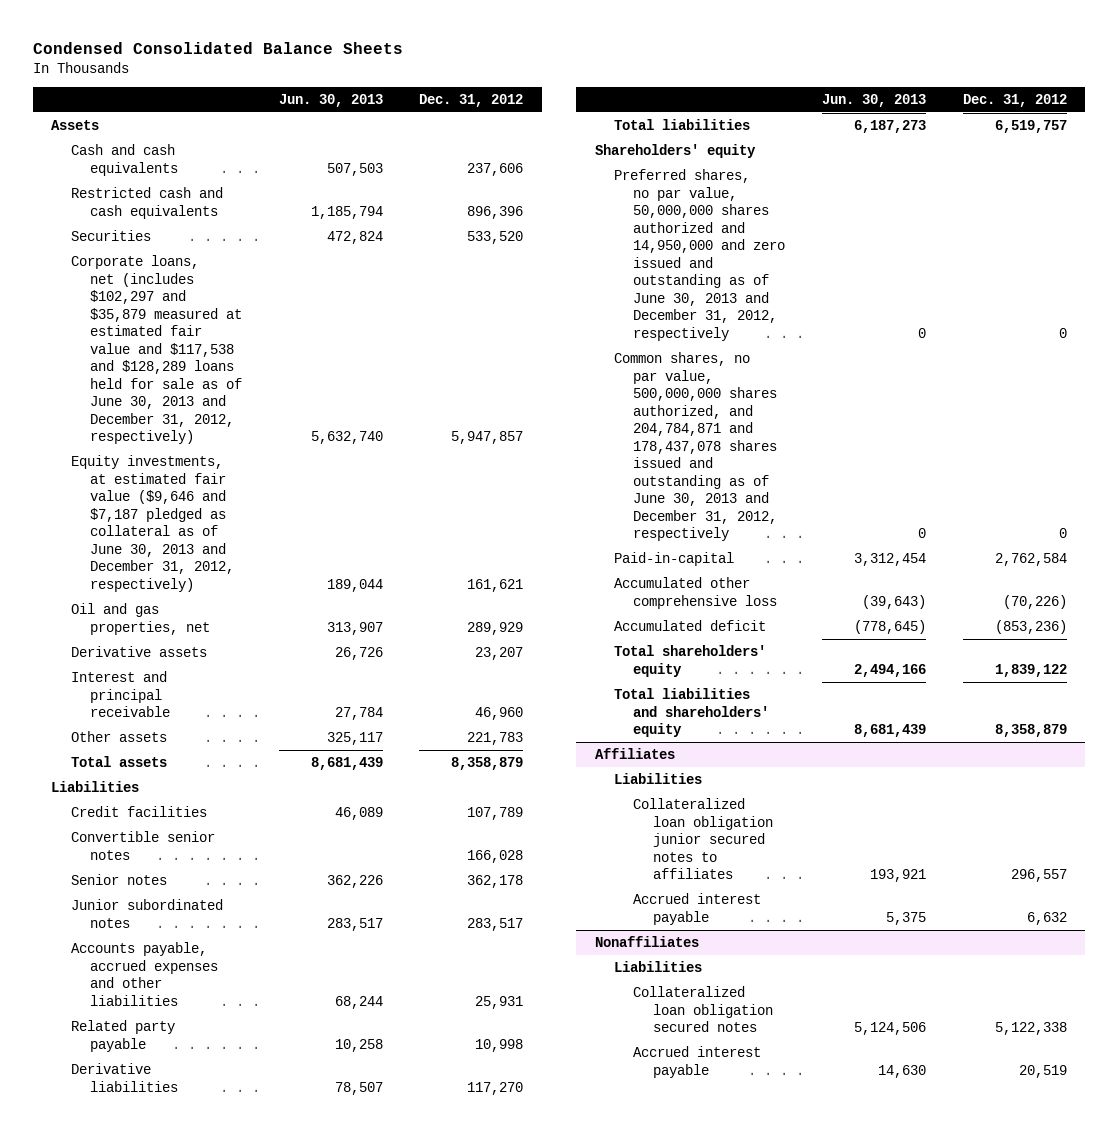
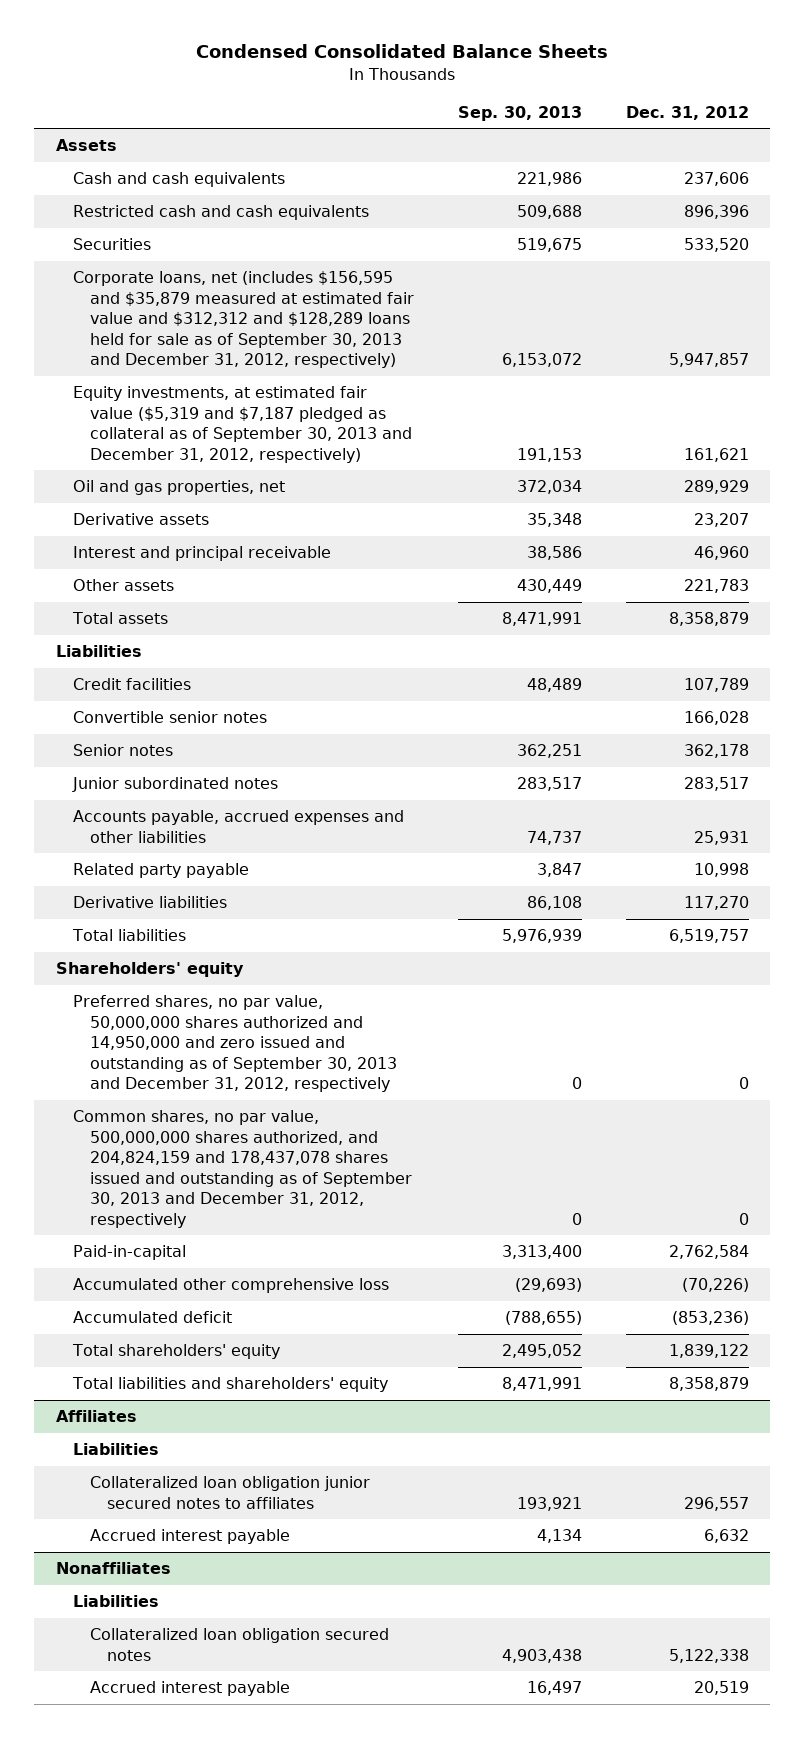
- | Jun. 30, 2013 | Dec. 31, 2012
+ | Sep. 30, 2013 | Dec. 31, 2012
- Corporate loans, net (includes $102,297 and $35,879 measured at estimated fair value and $117,538 and $128,289 loans held for sale as of June 30, 2013 and December 31, 2012, respectively) | 5,632,740 | 5,947,857
- Equity investments, at estimated fair value ($9,646 and $7,187 pledged as collateral as of June 30, 2013 and December 31, 2012, respectively) | 189,044 | 161,621
+ Corporate loans, net (includes $156,595 and $35,879 measured at estimated fair value and $312,312 and $128,289 loans held for sale as of September 30, 2013 and December 31, 2012, respectively) | 6,153,072 | 5,947,857
+ Equity investments, at estimated fair value ($5,319 and $7,187 pledged as collateral as of September 30, 2013 and December 31, 2012, respectively) | 191,153 | 161,621
- Preferred shares, no par value, 50,000,000 shares authorized and 14,950,000 and zero issued and outstanding as of June 30, 2013 and December 31, 2012, respectively | 0 | 0
- Common shares, no par value, 500,000,000 shares authorized, and 204,784,871 and 178,437,078 shares issued and outstanding as of June 30, 2013 and December 31, 2012, respectively | 0 | 0
+ Preferred shares, no par value, 50,000,000 shares authorized and 14,950,000 and zero issued and outstanding as of September 30, 2013 and December 31, 2012, respectively | 0 | 0
+ Common shares, no par value, 500,000,000 shares authorized, and 204,824,159 and 178,437,078 shares issued and outstanding as of September 30, 2013 and December 31, 2012, respectively | 0 | 0

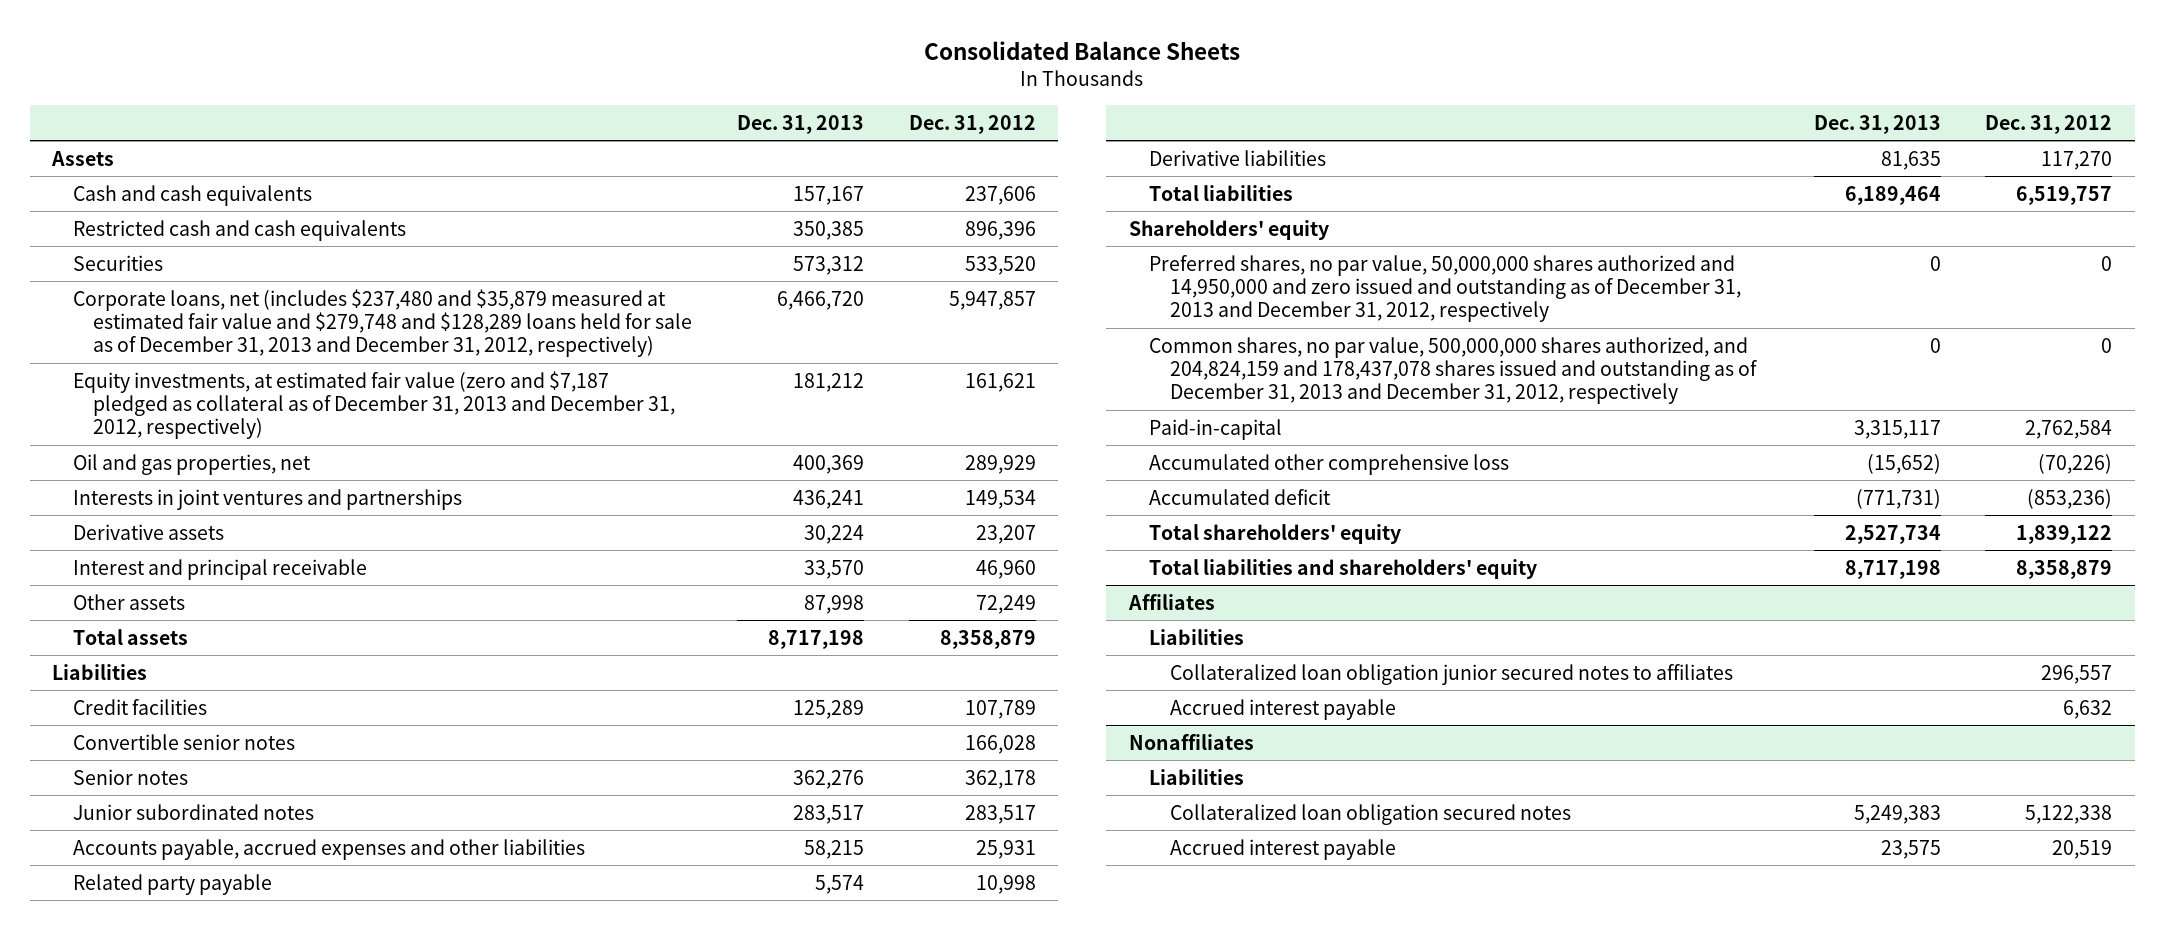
- Condensed Consolidated Balance Sheets
+ Consolidated Balance Sheets
- | Sep. 30, 2013 | Dec. 31, 2012
+ | Dec. 31, 2013 | Dec. 31, 2012
- Corporate loans, net (includes $156,595 and $35,879 measured at estimated fair value and $312,312 and $128,289 loans held for sale as of September 30, 2013 and December 31, 2012, respectively) | 6,153,072 | 5,947,857
- Equity investments, at estimated fair value ($5,319 and $7,187 pledged as collateral as of September 30, 2013 and December 31, 2012, respectively) | 191,153 | 161,621
+ Corporate loans, net (includes $237,480 and $35,879 measured at estimated fair value and $279,748 and $128,289 loans held for sale as of December 31, 2013 and December 31, 2012, respectively) | 6,466,720 | 5,947,857
+ Equity investments, at estimated fair value (zero and $7,187 pledged as collateral as of December 31, 2013 and December 31, 2012, respectively) | 181,212 | 161,621
+ Interests in joint ventures and partnerships | 436,241 | 149,534
- Other assets | 430,449 | 221,783
+ Other assets | 87,998 | 72,249
- Preferred shares, no par value, 50,000,000 shares authorized and 14,950,000 and zero issued and outstanding as of September 30, 2013 and December 31, 2012, respectively | 0 | 0
- Common shares, no par value, 500,000,000 shares authorized, and 204,824,159 and 178,437,078 shares issued and outstanding as of September 30, 2013 and December 31, 2012, respectively | 0 | 0
+ Preferred shares, no par value, 50,000,000 shares authorized and 14,950,000 and zero issued and outstanding as of December 31, 2013 and December 31, 2012, respectively | 0 | 0
+ Common shares, no par value, 500,000,000 shares authorized, and 204,824,159 and 178,437,078 shares issued and outstanding as of December 31, 2013 and December 31, 2012, respectively | 0 | 0

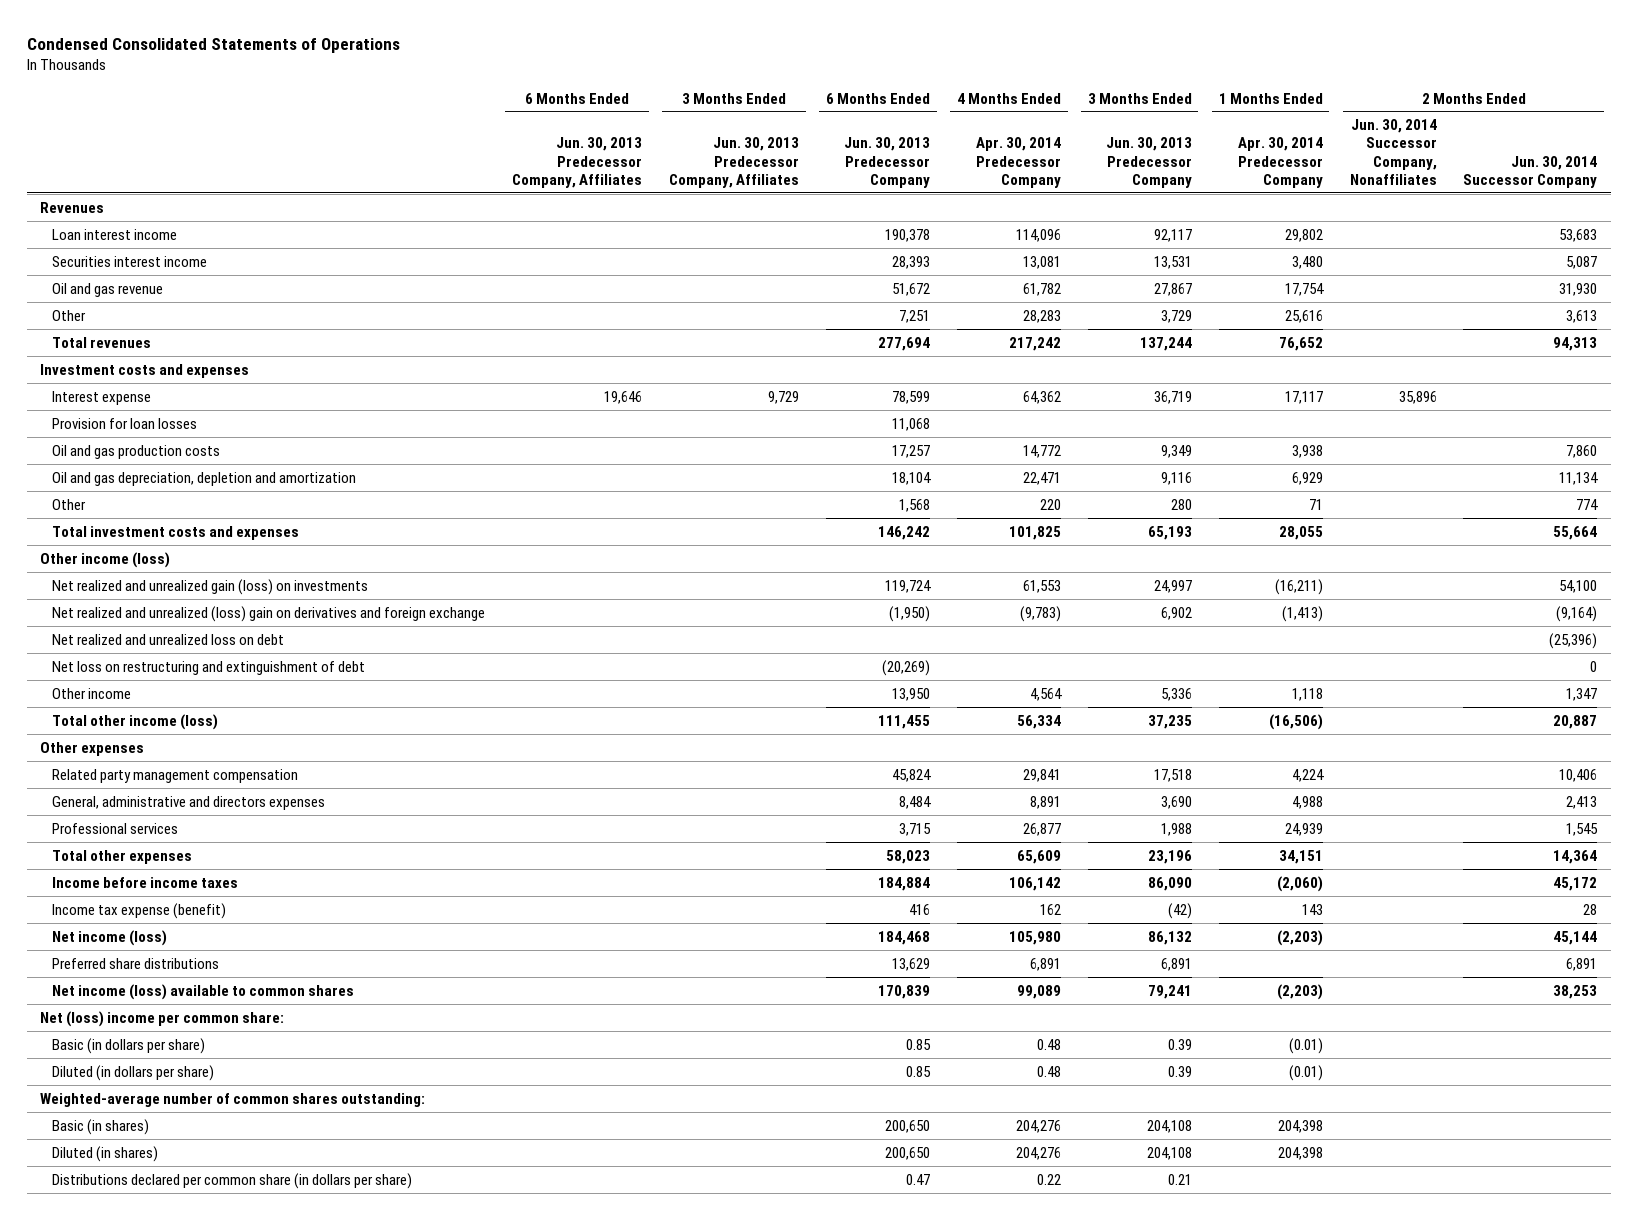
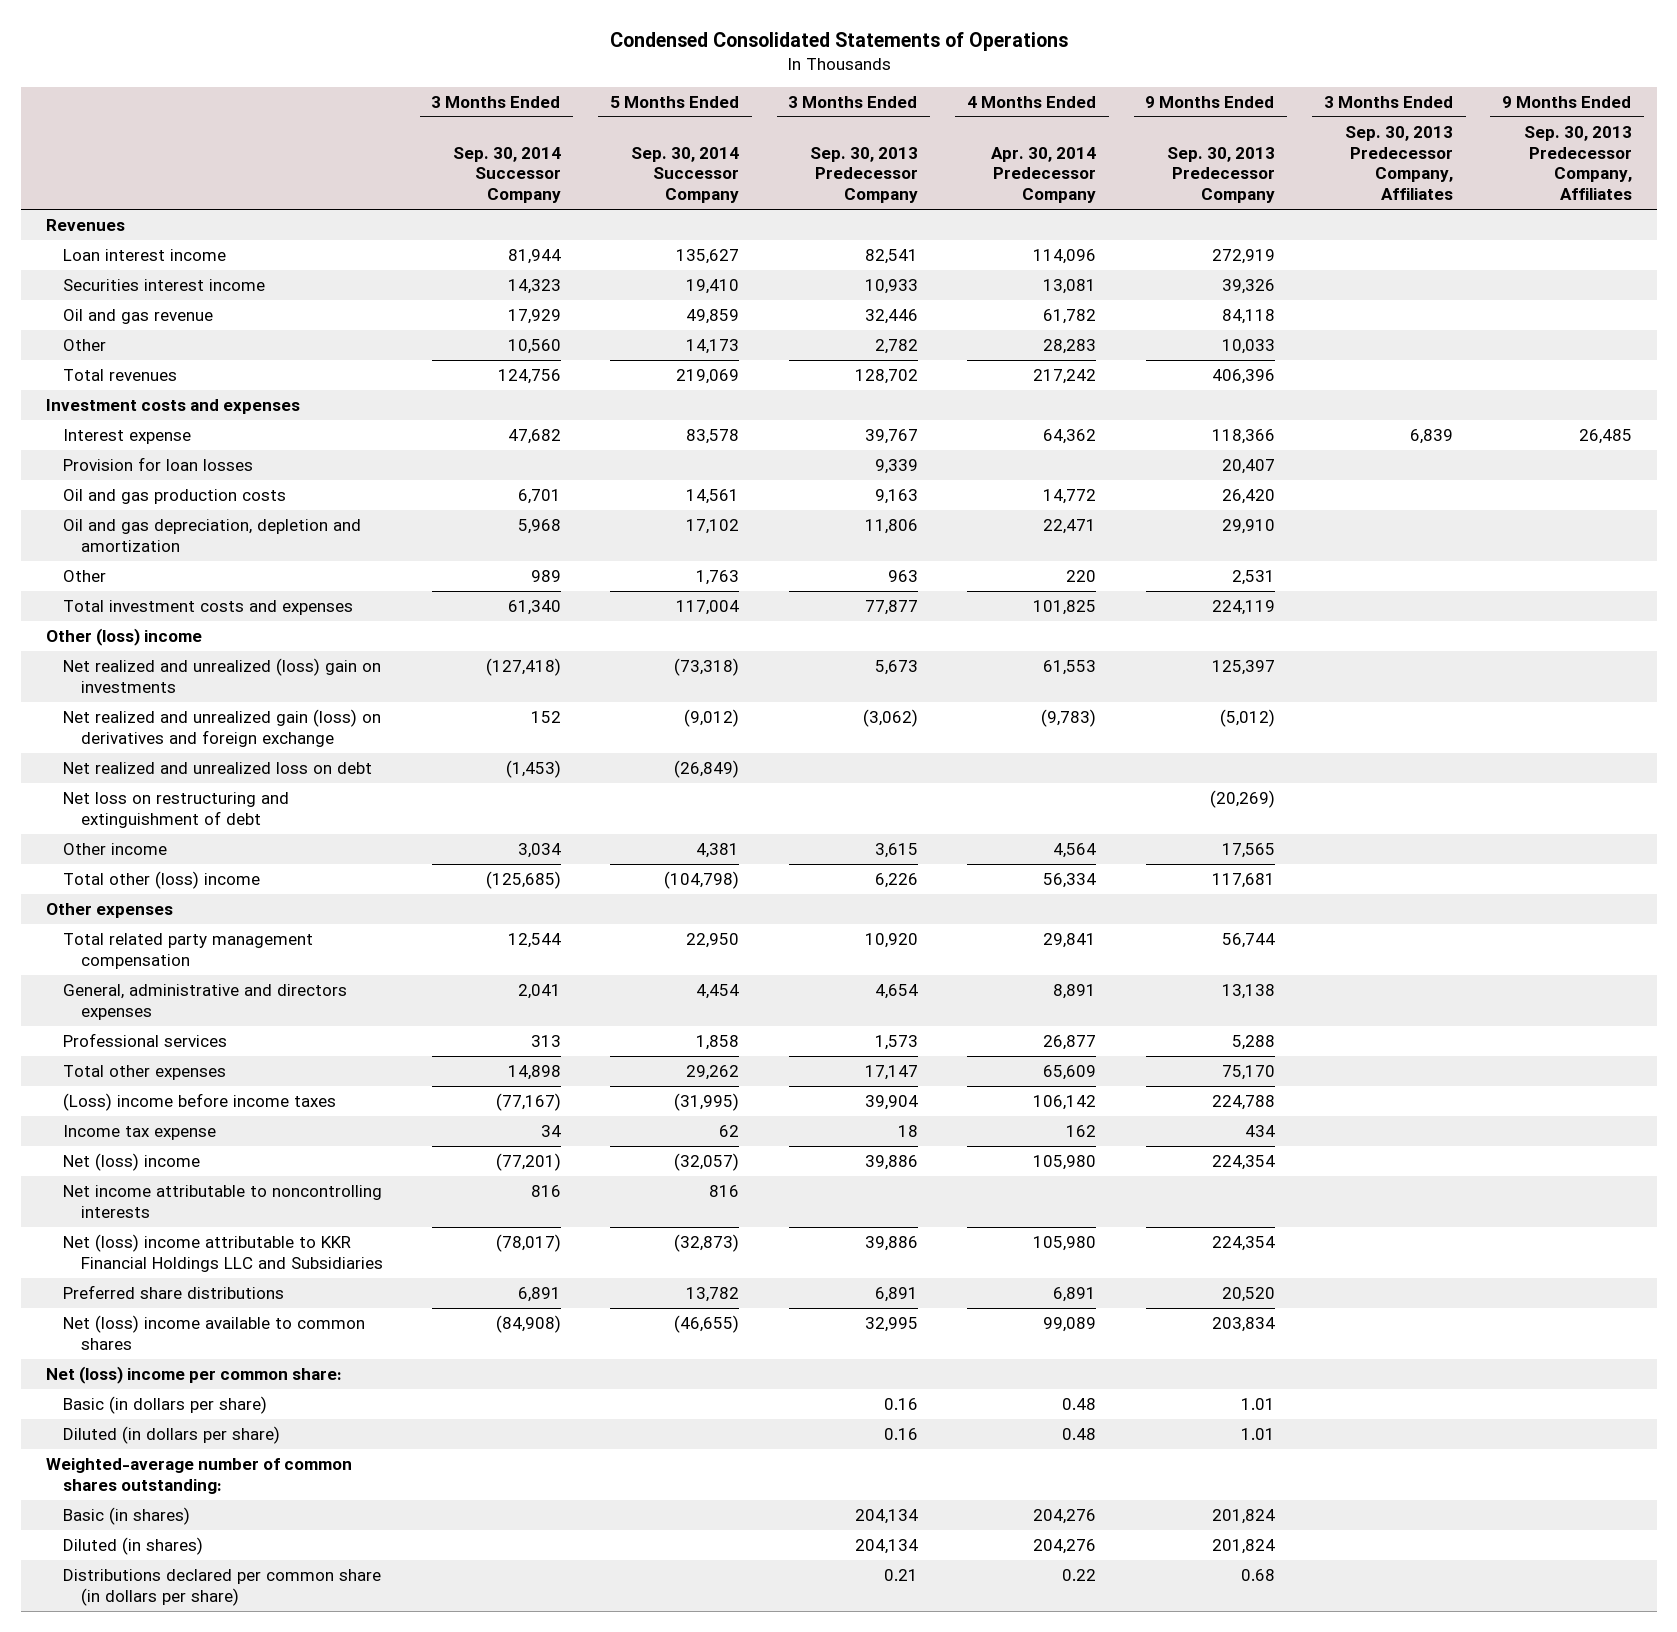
- | 6 Months Ended Jun. 30, 2013 Predecessor Company, Affiliates | 3 Months Ended Jun. 30, 2013 Predecessor Company, Affiliates | 6 Months Ended Jun. 30, 2013 Predecessor Company | 4 Months Ended Apr. 30, 2014 Predecessor Company | 3 Months Ended Jun. 30, 2013 Predecessor Company | 1 Months Ended Apr. 30, 2014 Predecessor Company | 2 Months Ended Jun. 30, 2014 Successor Company, Nonaffiliates | 2 Months Ended Jun. 30, 2014 Successor Company
+ | 3 Months Ended Sep. 30, 2014 Successor Company | 5 Months Ended Sep. 30, 2014 Successor Company | 3 Months Ended Sep. 30, 2013 Predecessor Company | 4 Months Ended Apr. 30, 2014 Predecessor Company | 9 Months Ended Sep. 30, 2013 Predecessor Company | 3 Months Ended Sep. 30, 2013 Predecessor Company, Affiliates | 9 Months Ended Sep. 30, 2013 Predecessor Company, Affiliates
- Other income (loss)
- Net realized and unrealized gain (loss) on investments | | | 119,724 | 61,553 | 24,997 | (16,211) | | 54,100
- Net realized and unrealized (loss) gain on derivatives and foreign exchange | | | (1,950) | (9,783) | 6,902 | (1,413) | | (9,164)
+ Other (loss) income
+ Net realized and unrealized (loss) gain on investments | (127,418) | (73,318) | 5,673 | 61,553 | 125,397 | |
+ Net realized and unrealized gain (loss) on derivatives and foreign exchange | 152 | (9,012) | (3,062) | (9,783) | (5,012) | |
- Total other income (loss) | | | 111,455 | 56,334 | 37,235 | (16,506) | | 20,887
+ Total other (loss) income | (125,685) | (104,798) | 6,226 | 56,334 | 117,681 | |
- Related party management compensation | | | 45,824 | 29,841 | 17,518 | 4,224 | | 10,406
+ Total related party management compensation | 12,544 | 22,950 | 10,920 | 29,841 | 56,744 | |
- Income before income taxes | | | 184,884 | 106,142 | 86,090 | (2,060) | | 45,172
- Income tax expense (benefit) | | | 416 | 162 | (42) | 143 | | 28
- Net income (loss) | | | 184,468 | 105,980 | 86,132 | (2,203) | | 45,144
+ (Loss) income before income taxes | (77,167) | (31,995) | 39,904 | 106,142 | 224,788 | |
+ Income tax expense | 34 | 62 | 18 | 162 | 434 | |
+ Net (loss) income | (77,201) | (32,057) | 39,886 | 105,980 | 224,354 | |
+ Net income attributable to noncontrolling interests | 816 | 816 | | | | |
+ Net (loss) income attributable to KKR Financial Holdings LLC and Subsidiaries | (78,017) | (32,873) | 39,886 | 105,980 | 224,354 | |
- Net income (loss) available to common shares | | | 170,839 | 99,089 | 79,241 | (2,203) | | 38,253
+ Net (loss) income available to common shares | (84,908) | (46,655) | 32,995 | 99,089 | 203,834 | |

